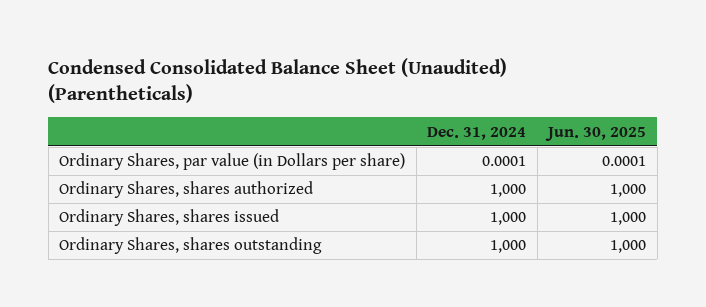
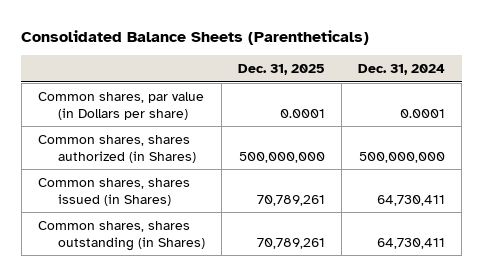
- Condensed Consolidated Balance Sheet (Unaudited) (Parentheticals)
+ Consolidated Balance Sheets (Parentheticals)
- | Dec. 31, 2024 | Jun. 30, 2025
+ | Dec. 31, 2025 | Dec. 31, 2024
- Ordinary Shares, par value (in Dollars per share) | 0.0001 | 0.0001
- Ordinary Shares, shares authorized | 1,000 | 1,000
- Ordinary Shares, shares issued | 1,000 | 1,000
- Ordinary Shares, shares outstanding | 1,000 | 1,000
+ Common shares, par value (in Dollars per share) | 0.0001 | 0.0001
+ Common shares, shares authorized (in Shares) | 500,000,000 | 500,000,000
+ Common shares, shares issued (in Shares) | 70,789,261 | 64,730,411
+ Common shares, shares outstanding (in Shares) | 70,789,261 | 64,730,411

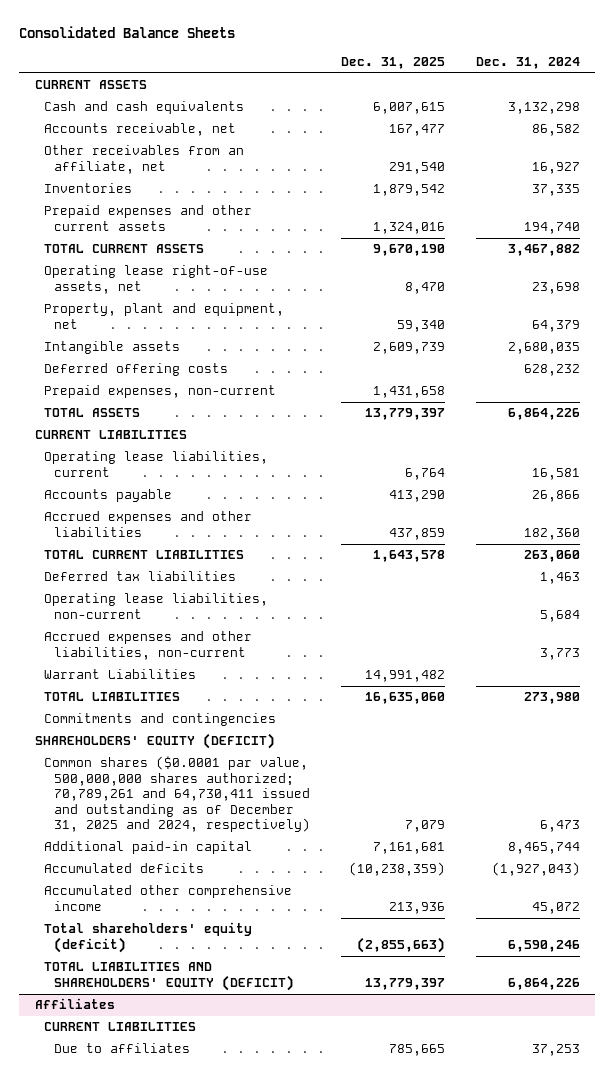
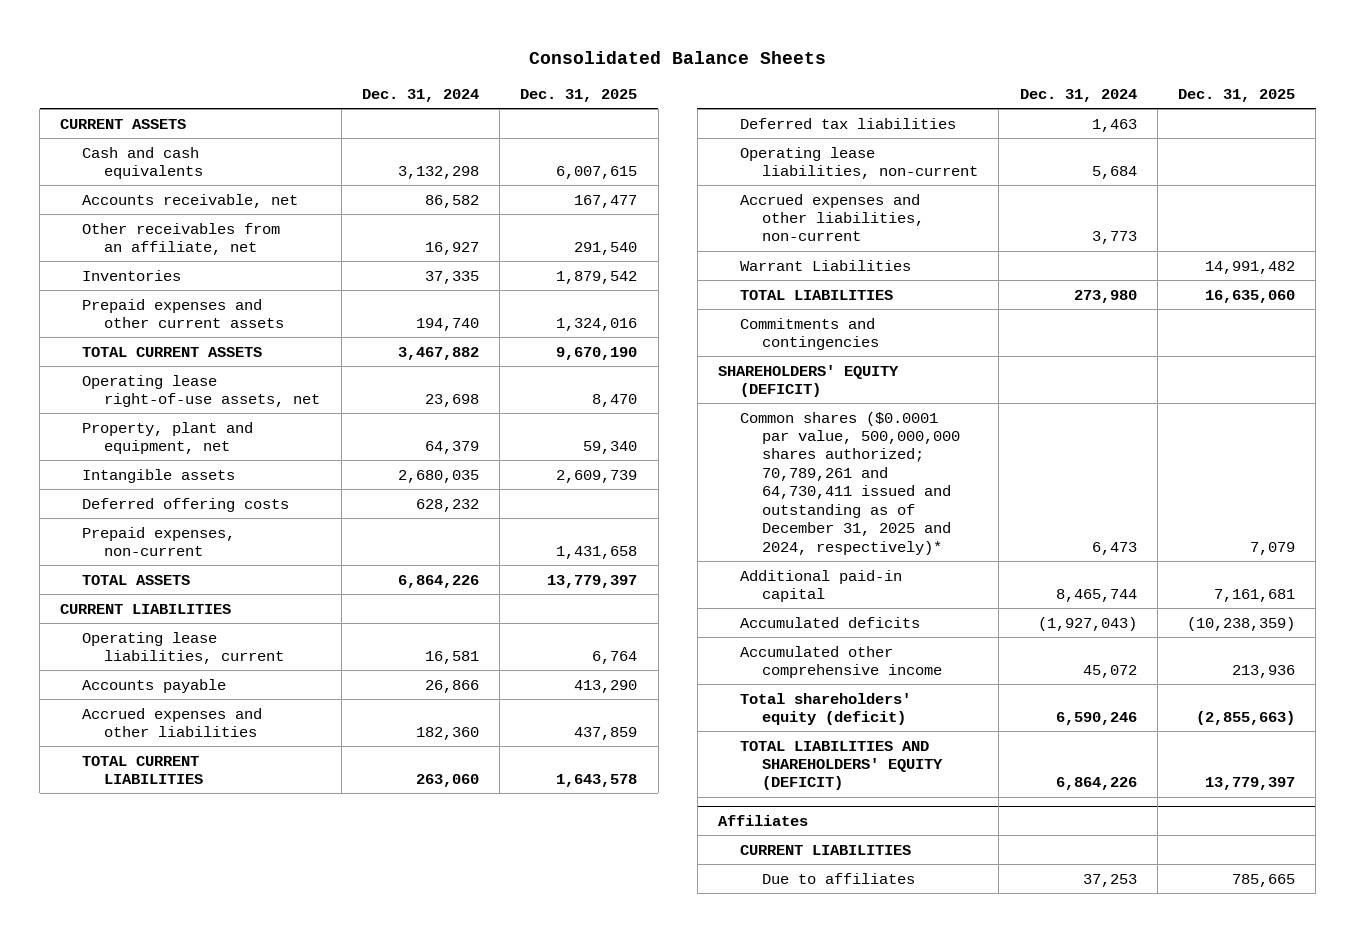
- | Dec. 31, 2025 | Dec. 31, 2024
+ | Dec. 31, 2024 | Dec. 31, 2025
- Common shares ($0.0001 par value, 500,000,000 shares authorized; 70,789,261 and 64,730,411 issued and outstanding as of December 31, 2025 and 2024, respectively) | 7,079 | 6,473
+ Common shares ($0.0001 par value, 500,000,000 shares authorized; 70,789,261 and 64,730,411 issued and outstanding as of December 31, 2025 and 2024, respectively)* | 6,473 | 7,079

